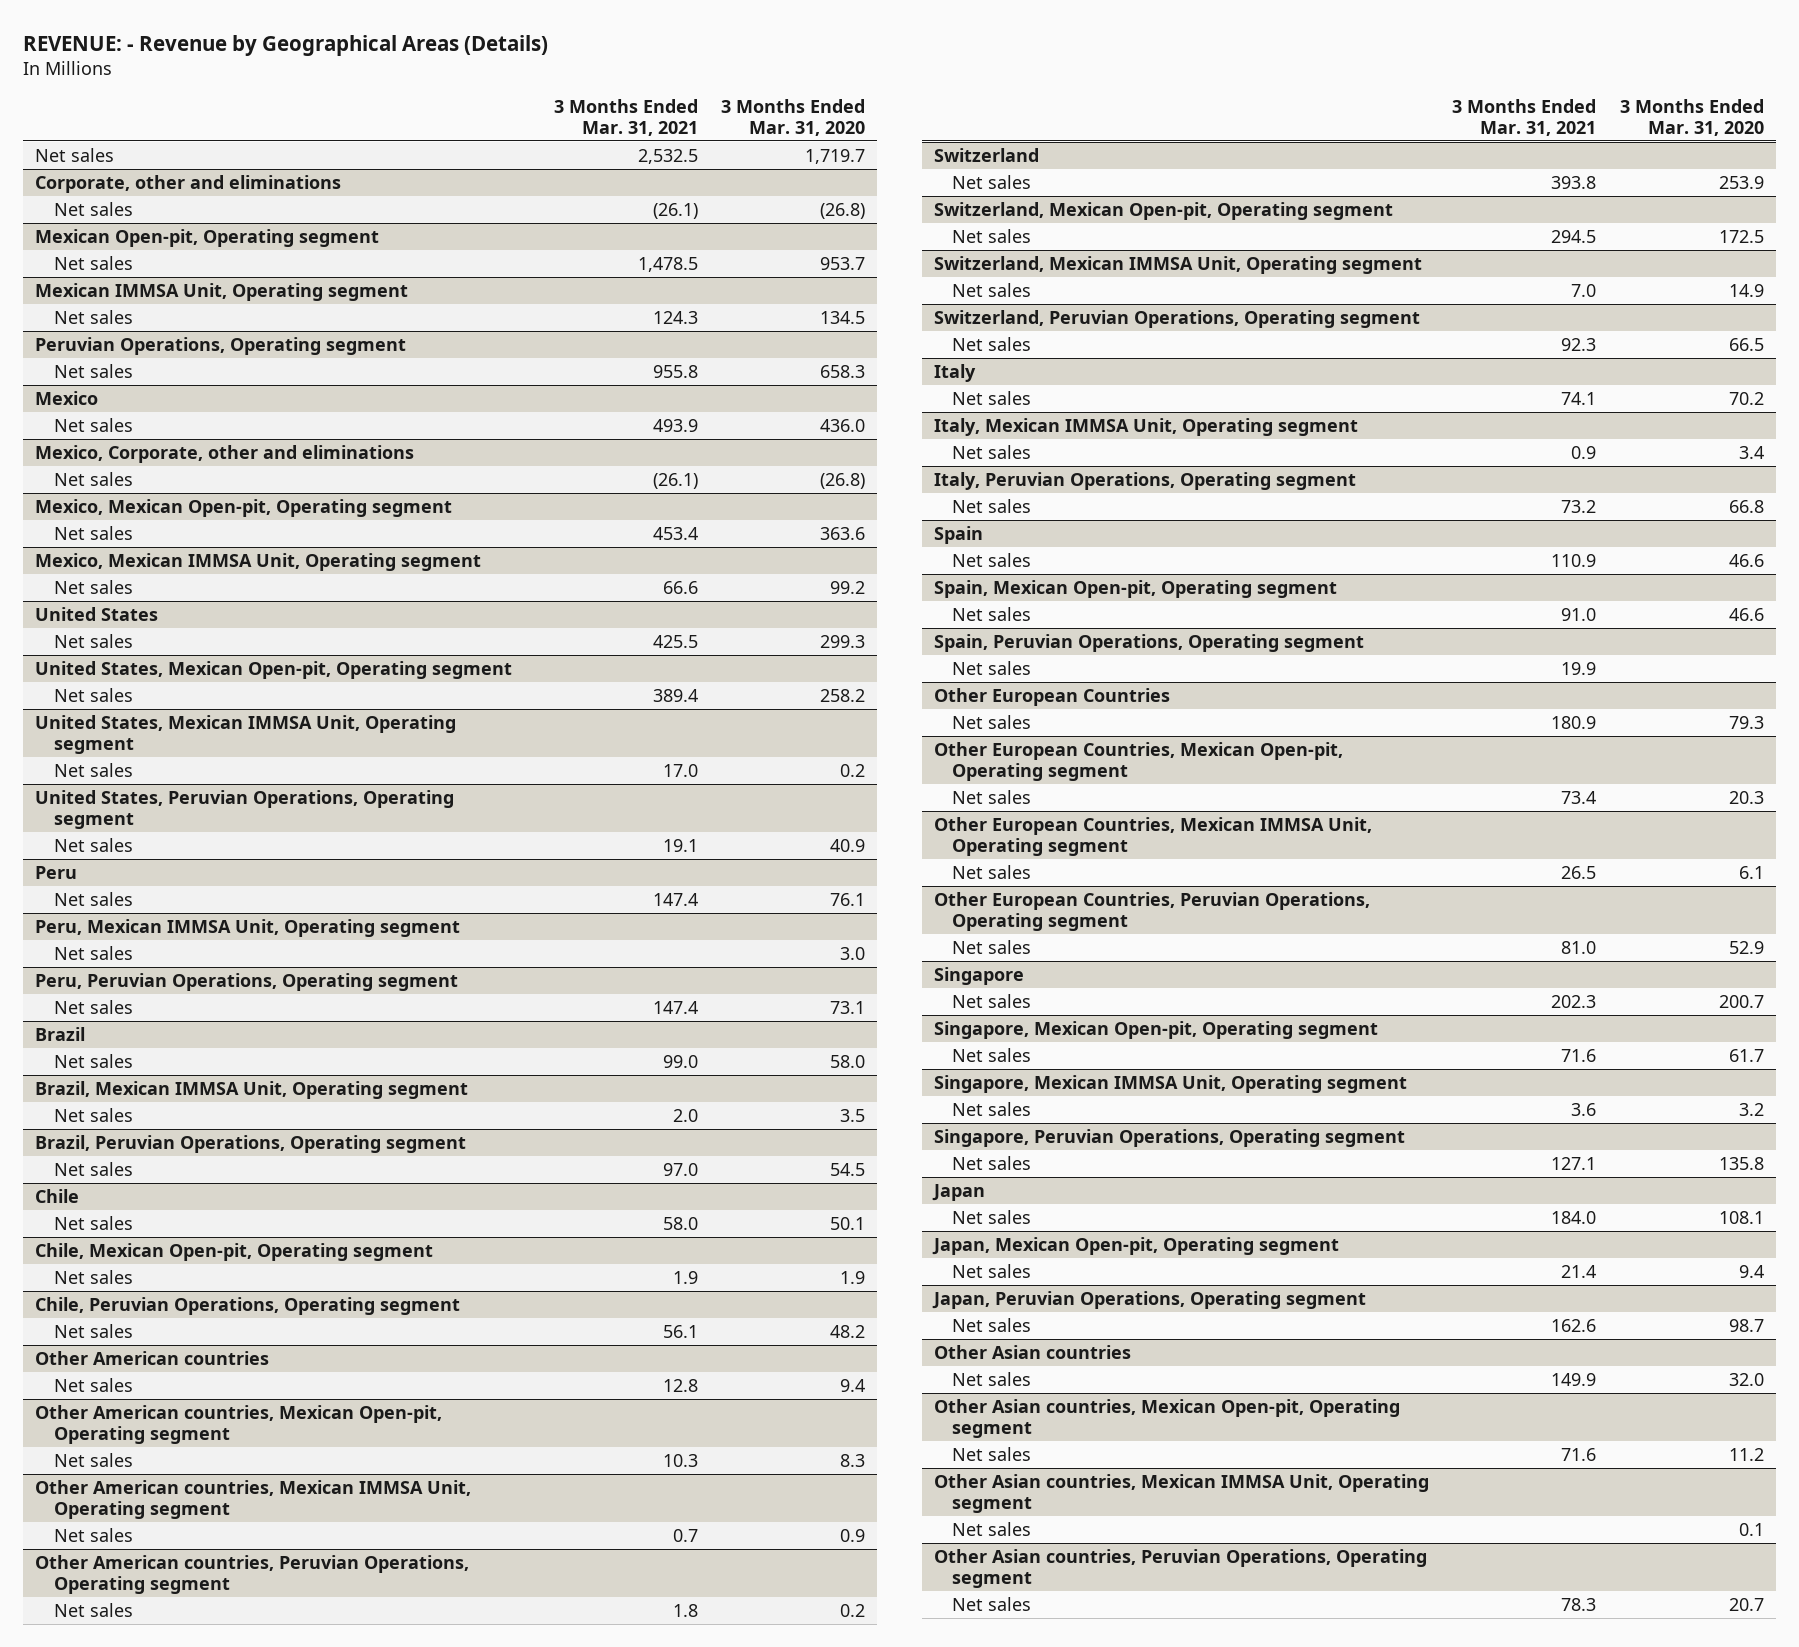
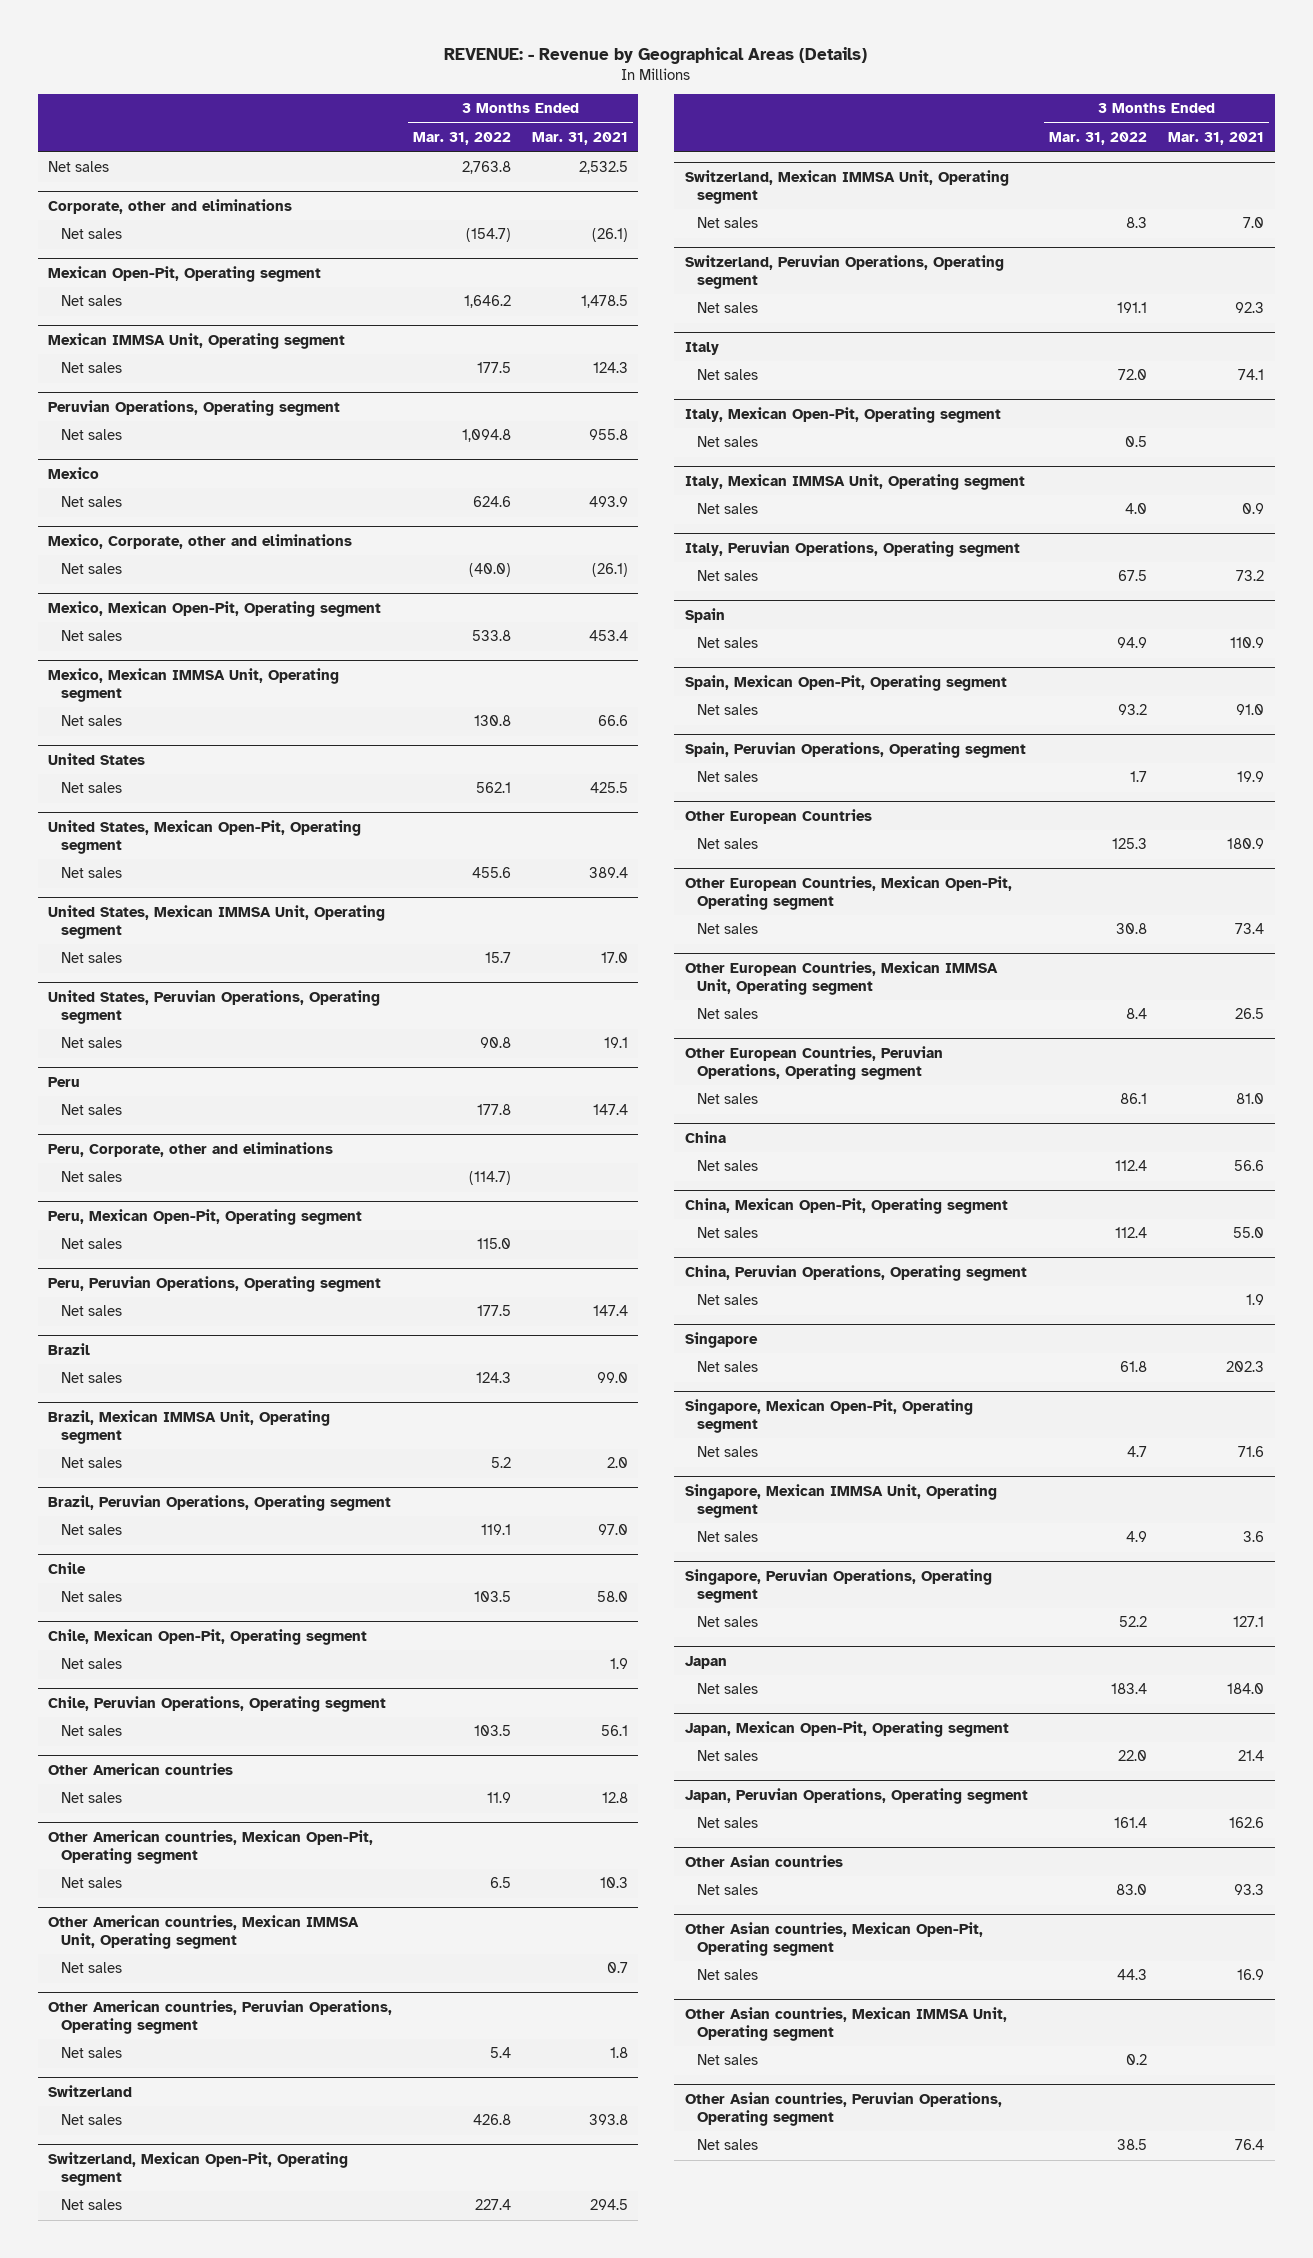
- | 3 Months Ended Mar. 31, 2021 | 3 Months Ended Mar. 31, 2020
+ | 3 Months Ended Mar. 31, 2022 | 3 Months Ended Mar. 31, 2021
- Mexican Open-pit, Operating segment
+ Mexican Open-Pit, Operating segment
- Mexico, Mexican Open-pit, Operating segment
+ Mexico, Mexican Open-Pit, Operating segment
- United States, Mexican Open-pit, Operating segment
+ United States, Mexican Open-Pit, Operating segment
- Peru, Mexican IMMSA Unit, Operating segment
+ Peru, Corporate, other and eliminations
+ Peru, Mexican Open-Pit, Operating segment
+ Net sales | 115.0 |
- Chile, Mexican Open-pit, Operating segment
+ Chile, Mexican Open-Pit, Operating segment
- Other American countries, Mexican Open-pit, Operating segment
+ Other American countries, Mexican Open-Pit, Operating segment
- Switzerland, Mexican Open-pit, Operating segment
+ Switzerland, Mexican Open-Pit, Operating segment
+ Italy, Mexican Open-Pit, Operating segment
+ Net sales | 0.5 |
- Spain, Mexican Open-pit, Operating segment
+ Spain, Mexican Open-Pit, Operating segment
- Other European Countries, Mexican Open-pit, Operating segment
+ Other European Countries, Mexican Open-Pit, Operating segment
+ China
+ Net sales | 112.4 | 56.6
+ China, Mexican Open-Pit, Operating segment
+ Net sales | 112.4 | 55.0
+ China, Peruvian Operations, Operating segment
+ Net sales | | 1.9
- Singapore, Mexican Open-pit, Operating segment
+ Singapore, Mexican Open-Pit, Operating segment
- Japan, Mexican Open-pit, Operating segment
+ Japan, Mexican Open-Pit, Operating segment
@ Other Asian countries
- Net sales | 149.9 | 32.0
- Other Asian countries, Mexican Open-pit, Operating segment
- Net sales | 71.6 | 11.2
@ Other Asian countries
+ Net sales | 83.0 | 93.3
+ Other Asian countries, Mexican Open-Pit, Operating segment
+ Net sales | 44.3 | 16.9
@ Other Asian countries, Peruvian Operations, Operating segment
- Net sales | 78.3 | 20.7
+ Net sales | 38.5 | 76.4

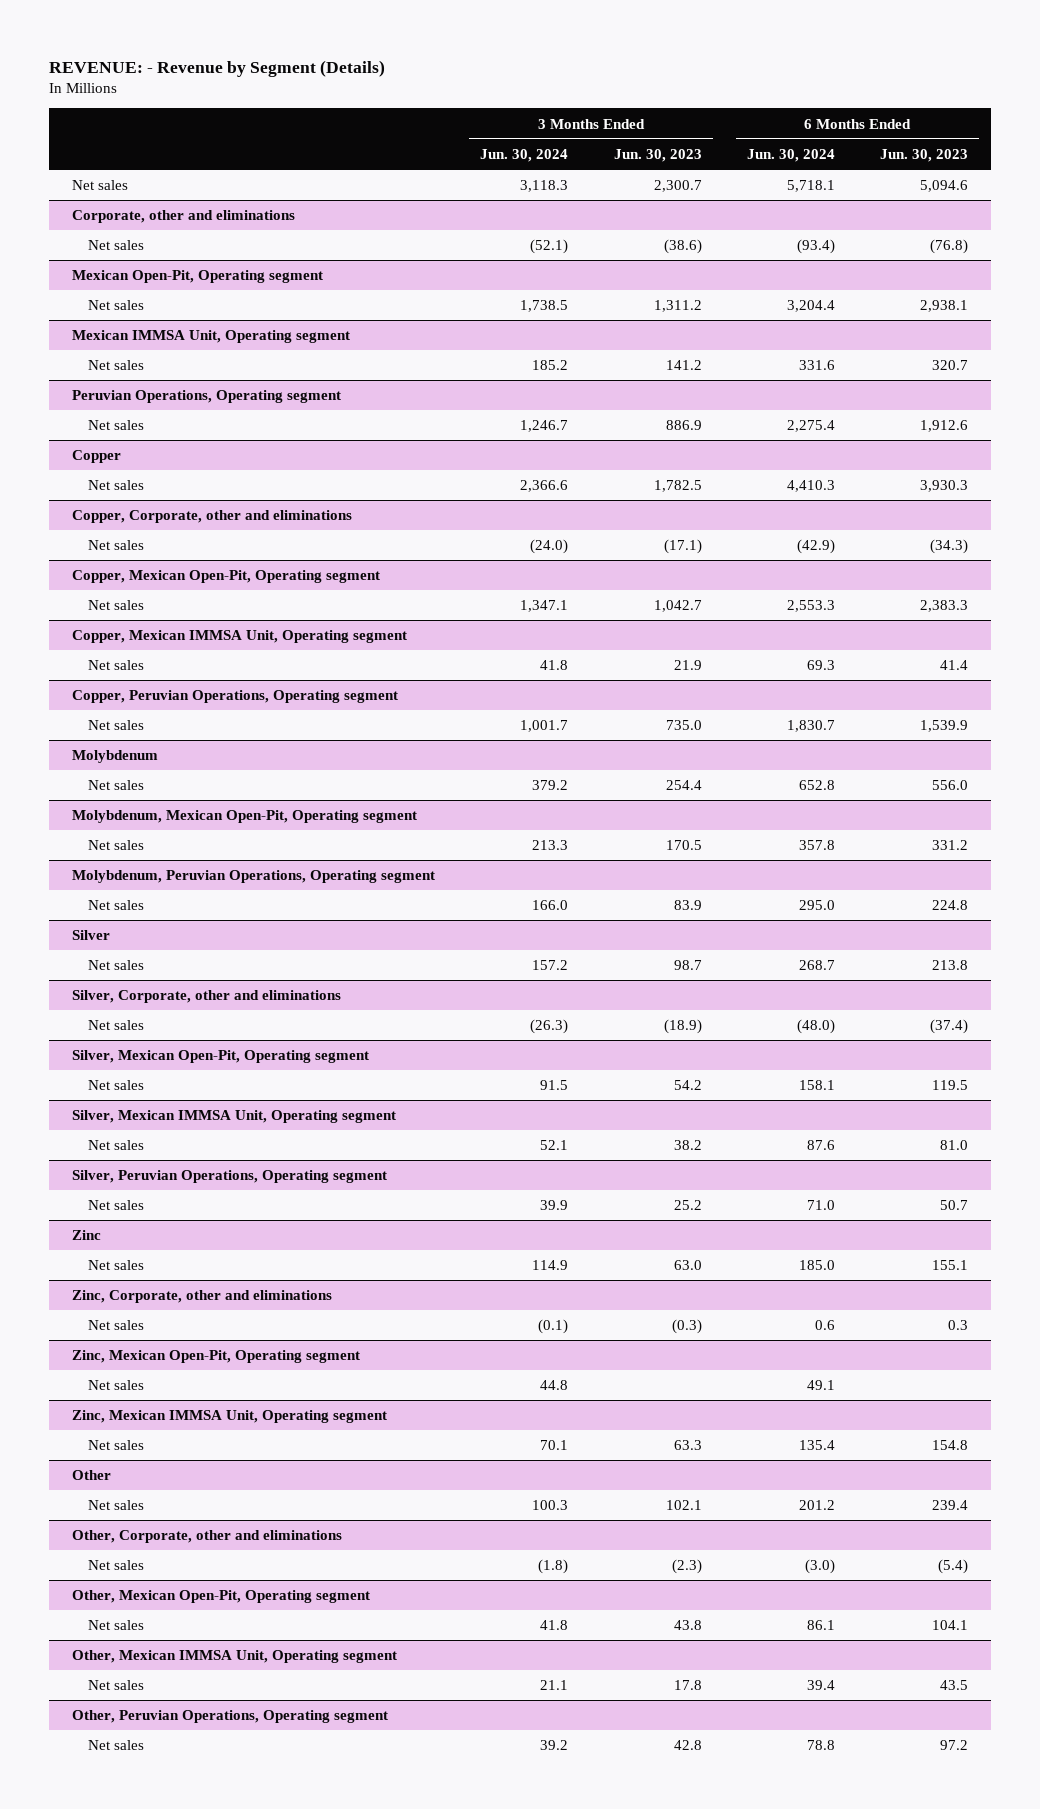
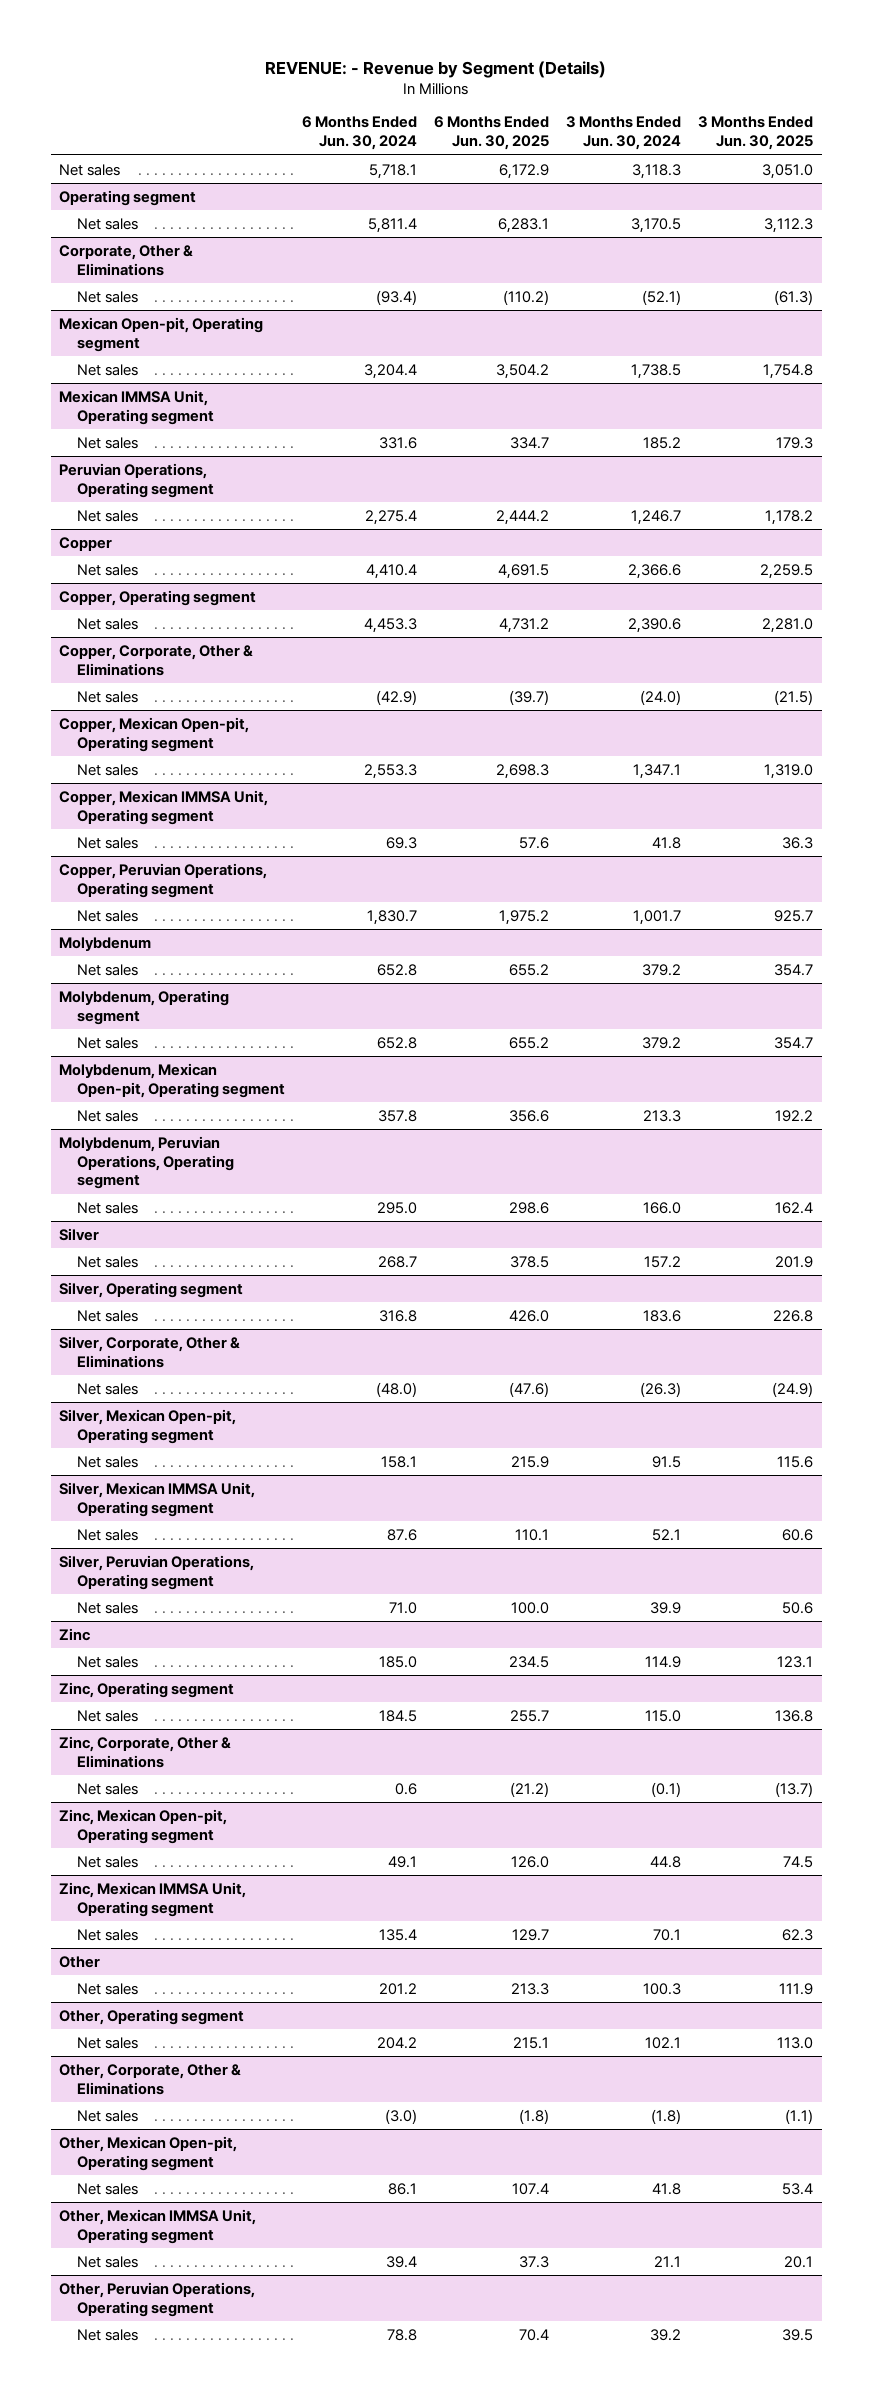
- | 3 Months Ended Jun. 30, 2024 | 3 Months Ended Jun. 30, 2023 | 6 Months Ended Jun. 30, 2024 | 6 Months Ended Jun. 30, 2023
+ | 6 Months Ended Jun. 30, 2024 | 6 Months Ended Jun. 30, 2025 | 3 Months Ended Jun. 30, 2024 | 3 Months Ended Jun. 30, 2025
- Corporate, other and eliminations
+ Operating segment
+ Net sales | 5,811.4 | 6,283.1 | 3,170.5 | 3,112.3
+ Corporate, Other & Eliminations
- Mexican Open-Pit, Operating segment
+ Mexican Open-pit, Operating segment
@ Copper
- Net sales | 2,366.6 | 1,782.5 | 4,410.3 | 3,930.3
- Copper, Corporate, other and eliminations
@ Copper
+ Net sales | 4,410.4 | 4,691.5 | 2,366.6 | 2,259.5
+ Copper, Operating segment
+ Net sales | 4,453.3 | 4,731.2 | 2,390.6 | 2,281.0
+ Copper, Corporate, Other & Eliminations
- Copper, Mexican Open-Pit, Operating segment
+ Copper, Mexican Open-pit, Operating segment
- Molybdenum, Mexican Open-Pit, Operating segment
+ Molybdenum, Operating segment
+ Net sales | 652.8 | 655.2 | 379.2 | 354.7
+ Molybdenum, Mexican Open-pit, Operating segment
- Silver, Corporate, other and eliminations
+ Silver, Operating segment
+ Net sales | 316.8 | 426.0 | 183.6 | 226.8
+ Silver, Corporate, Other & Eliminations
- Silver, Mexican Open-Pit, Operating segment
+ Silver, Mexican Open-pit, Operating segment
- Zinc, Corporate, other and eliminations
+ Zinc, Operating segment
+ Net sales | 184.5 | 255.7 | 115.0 | 136.8
+ Zinc, Corporate, Other & Eliminations
- Zinc, Mexican Open-Pit, Operating segment
+ Zinc, Mexican Open-pit, Operating segment
- Other, Corporate, other and eliminations
+ Other, Operating segment
+ Net sales | 204.2 | 215.1 | 102.1 | 113.0
+ Other, Corporate, Other & Eliminations
- Other, Mexican Open-Pit, Operating segment
+ Other, Mexican Open-pit, Operating segment

